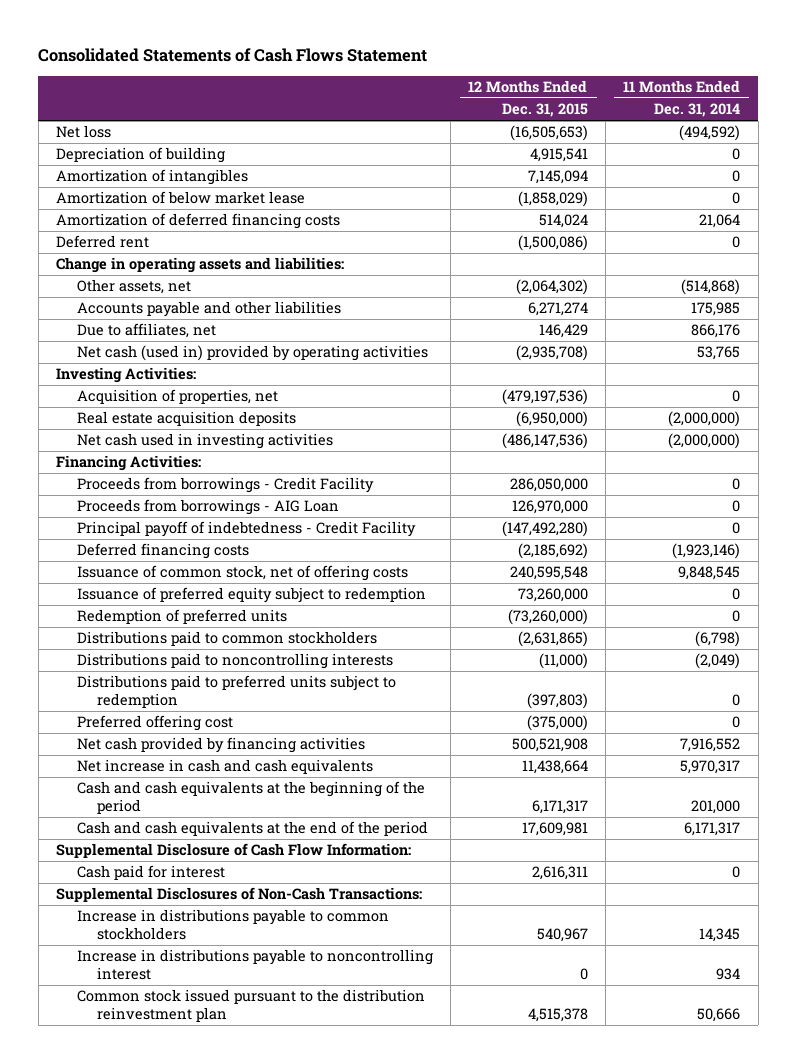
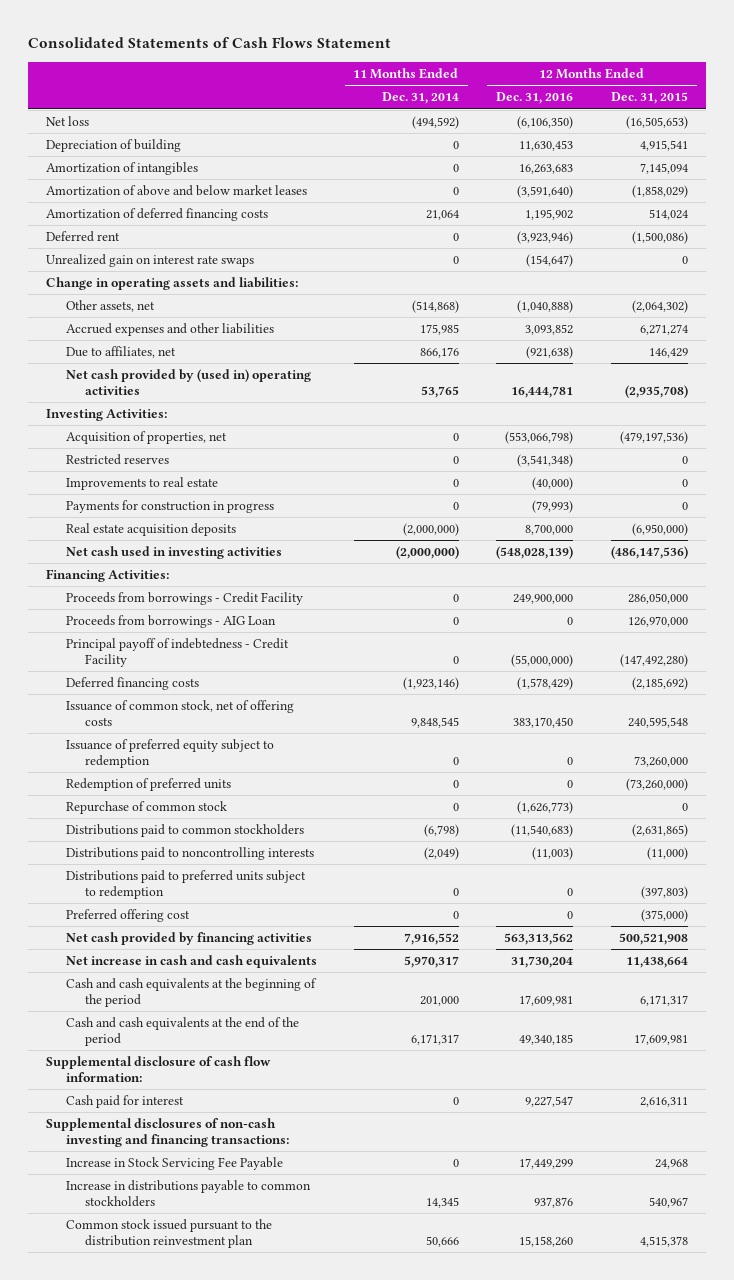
- | 12 Months Ended Dec. 31, 2015 | 11 Months Ended Dec. 31, 2014
+ | 11 Months Ended Dec. 31, 2014 | 12 Months Ended Dec. 31, 2016 | 12 Months Ended Dec. 31, 2015
- Amortization of below market lease | (1,858,029) | 0
+ Amortization of above and below market leases | 0 | (3,591,640) | (1,858,029)
+ Unrealized gain on interest rate swaps | 0 | (154,647) | 0
- Accounts payable and other liabilities | 6,271,274 | 175,985
+ Accrued expenses and other liabilities | 175,985 | 3,093,852 | 6,271,274
- Net cash (used in) provided by operating activities | (2,935,708) | 53,765
+ Net cash provided by (used in) operating activities | 53,765 | 16,444,781 | (2,935,708)
+ Restricted reserves | 0 | (3,541,348) | 0
+ Improvements to real estate | 0 | (40,000) | 0
+ Payments for construction in progress | 0 | (79,993) | 0
+ Repurchase of common stock | 0 | (1,626,773) | 0
- Supplemental Disclosure of Cash Flow Information:
+ Supplemental disclosure of cash flow information:
- Supplemental Disclosures of Non-Cash Transactions:
+ Supplemental disclosures of non-cash investing and financing transactions:
+ Increase in Stock Servicing Fee Payable | 0 | 17,449,299 | 24,968
- Increase in distributions payable to noncontrolling interest | 0 | 934

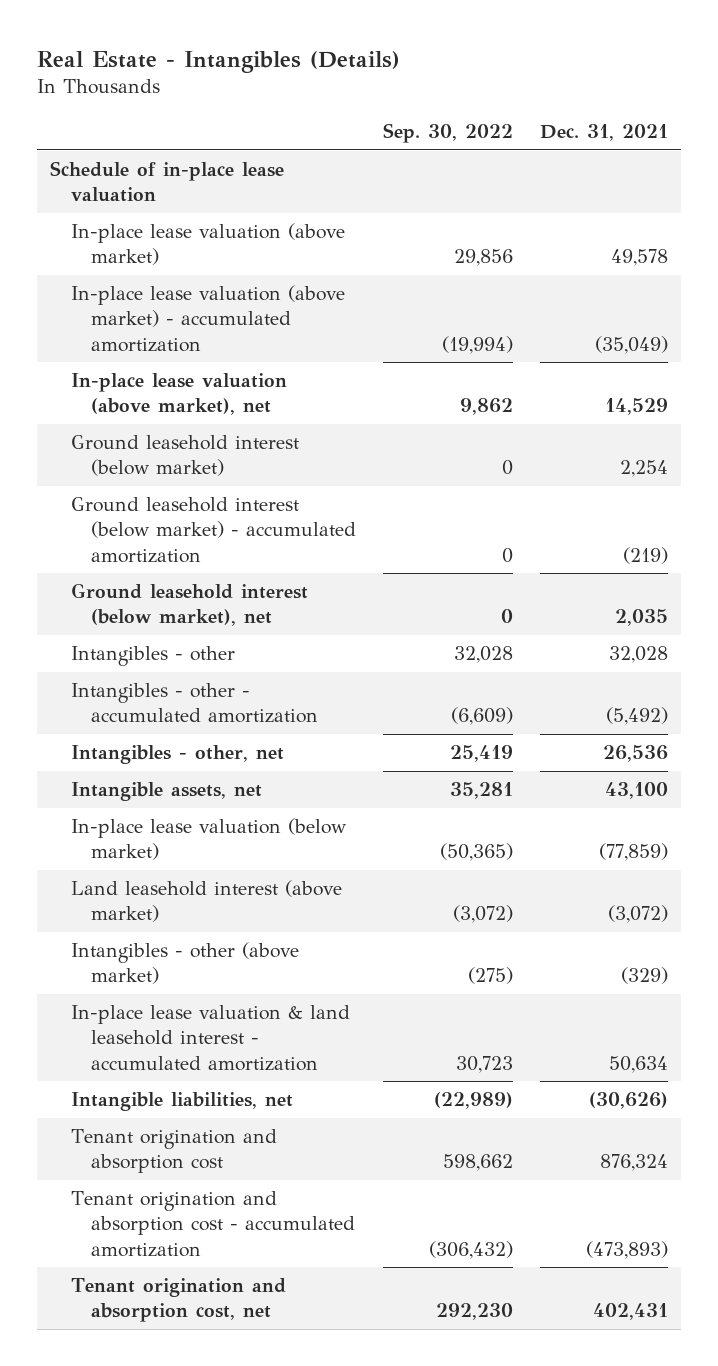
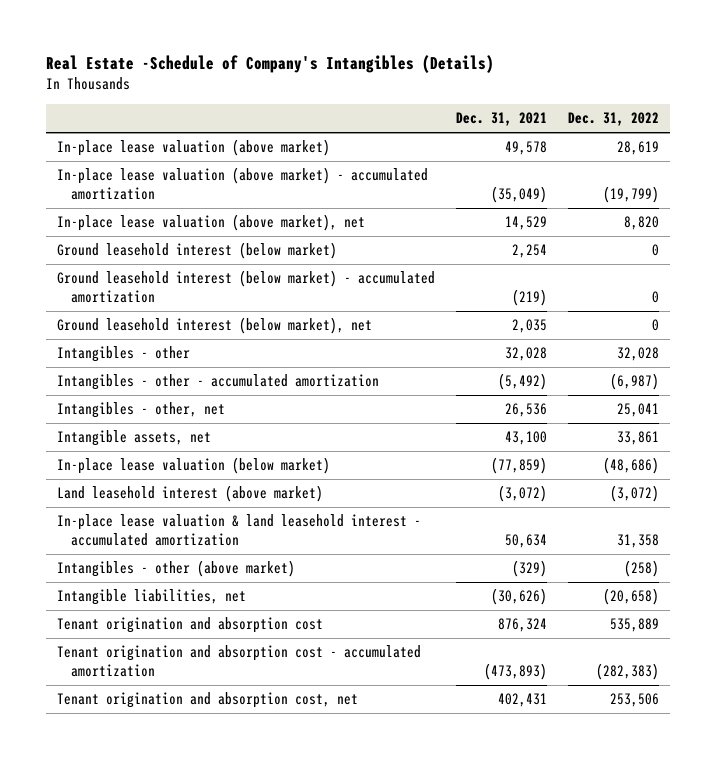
- Real Estate - Intangibles (Details)
+ Real Estate -Schedule of Company's Intangibles (Details)
- | Sep. 30, 2022 | Dec. 31, 2021
+ | Dec. 31, 2021 | Dec. 31, 2022
- Schedule of in-place lease valuation
moved down: Intangibles - other (above market) | (329) | (258)

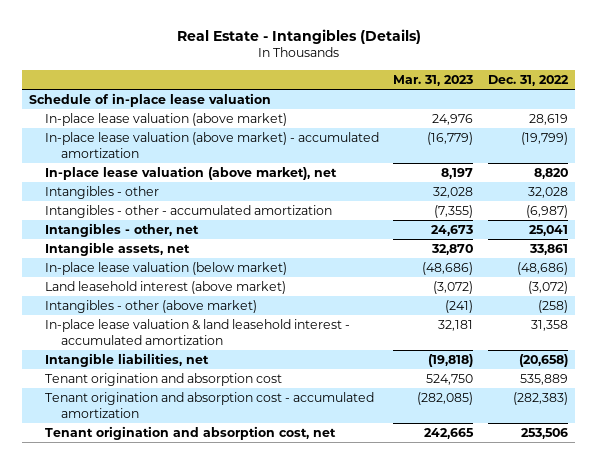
- Real Estate -Schedule of Company's Intangibles (Details)
+ Real Estate - Intangibles (Details)
- | Dec. 31, 2021 | Dec. 31, 2022
+ | Mar. 31, 2023 | Dec. 31, 2022
+ Schedule of in-place lease valuation
- Ground leasehold interest (below market) | 2,254 | 0
- Ground leasehold interest (below market) - accumulated amortization | (219) | 0
- Ground leasehold interest (below market), net | 2,035 | 0
moved down: In-place lease valuation & land leasehold interest - accumulated amortization | 32,181 | 31,358

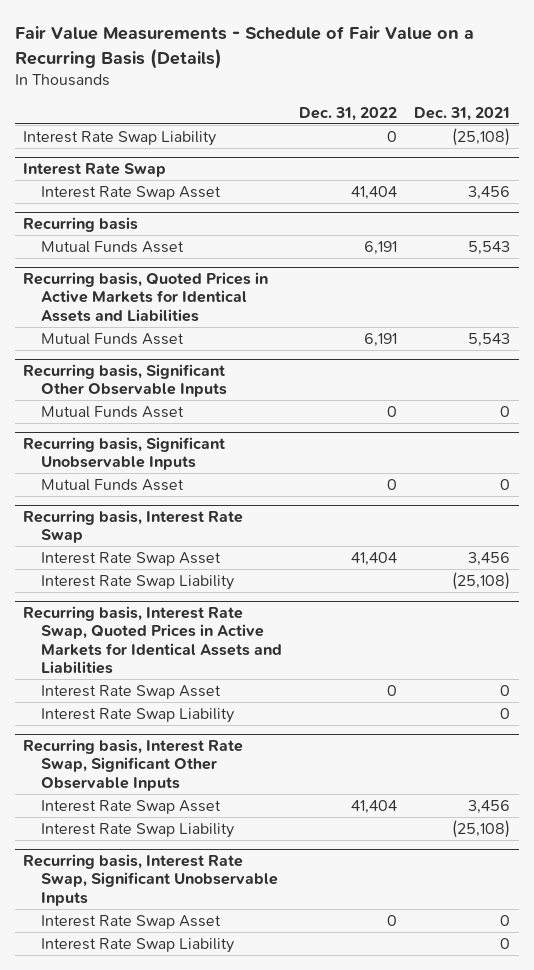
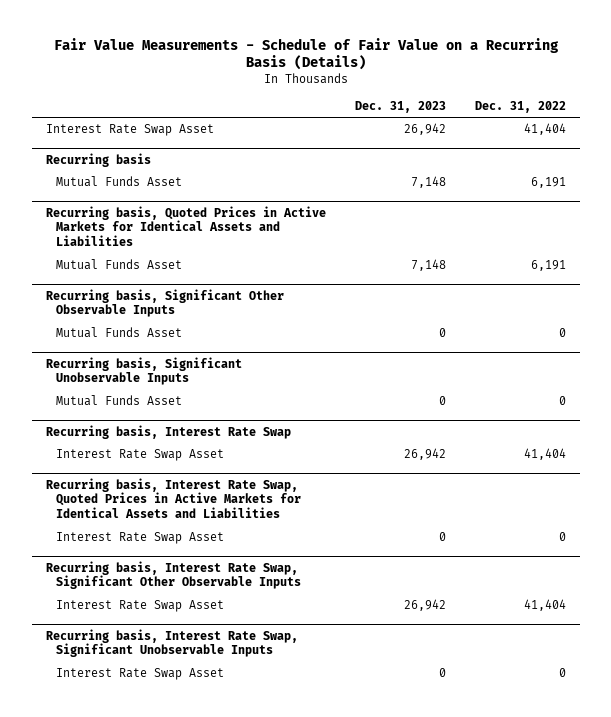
- | Dec. 31, 2022 | Dec. 31, 2021
+ | Dec. 31, 2023 | Dec. 31, 2022
- Interest Rate Swap Liability | 0 | (25,108)
- Interest Rate Swap
@ Recurring basis, Interest Rate Swap
- Interest Rate Swap Liability | | (25,108)
@ Recurring basis, Interest Rate Swap, Quoted Prices in Active Markets for Identical Assets and Liabilities
- Interest Rate Swap Liability | | 0
@ Recurring basis, Interest Rate Swap, Significant Other Observable Inputs
- Interest Rate Swap Liability | | (25,108)
@ Recurring basis, Interest Rate Swap, Significant Unobservable Inputs
- Interest Rate Swap Liability | | 0

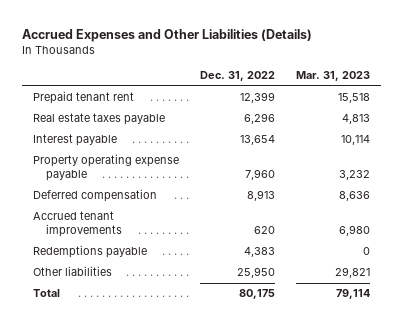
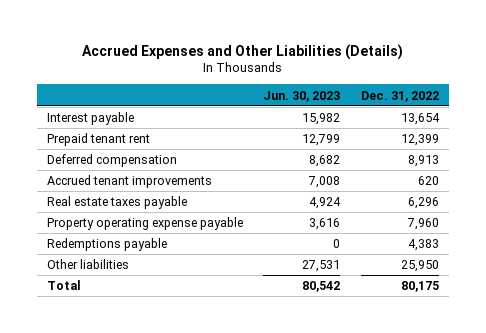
- | Dec. 31, 2022 | Mar. 31, 2023
+ | Jun. 30, 2023 | Dec. 31, 2022
moved down: Prepaid tenant rent | 12,799 | 12,399
moved down: Real estate taxes payable | 4,924 | 6,296
moved down: Property operating expense payable | 3,616 | 7,960

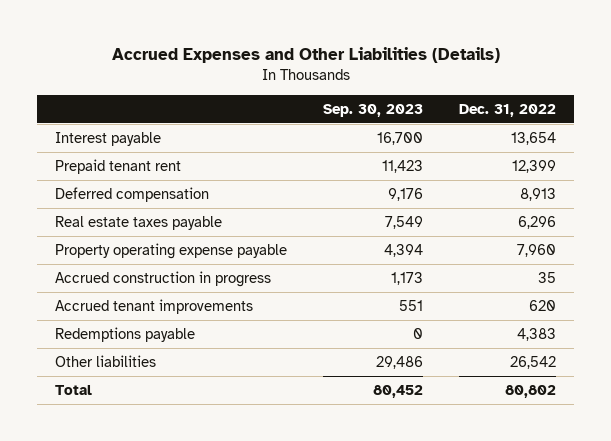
- | Jun. 30, 2023 | Dec. 31, 2022
+ | Sep. 30, 2023 | Dec. 31, 2022
+ Accrued construction in progress | 1,173 | 35
moved down: Accrued tenant improvements | 551 | 620
- Other liabilities | 27,531 | 25,950
- Total | 80,542 | 80,175
+ Other liabilities | 29,486 | 26,542
+ Total | 80,452 | 80,802

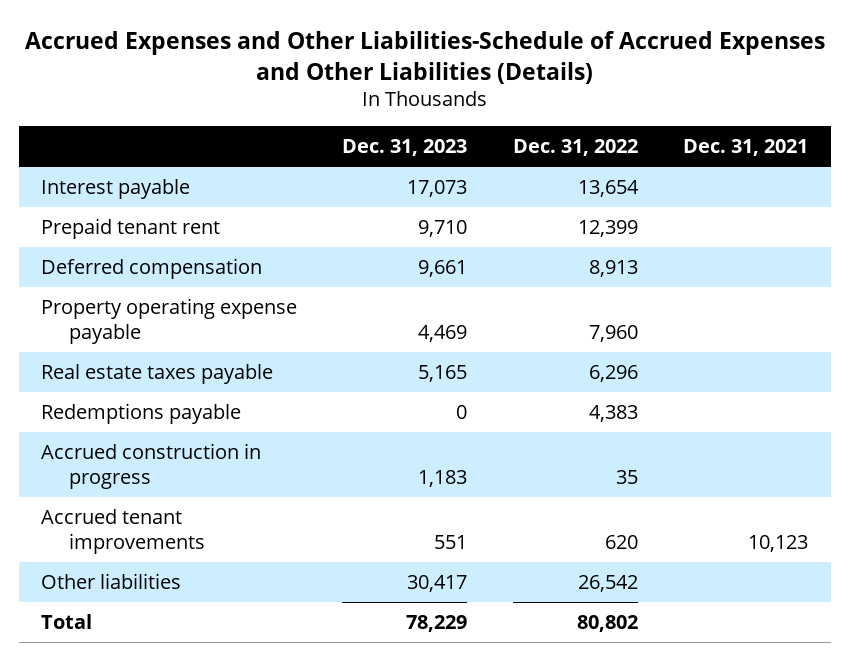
- Accrued Expenses and Other Liabilities (Details)
+ Accrued Expenses and Other Liabilities-Schedule of Accrued Expenses and Other Liabilities (Details)
- | Sep. 30, 2023 | Dec. 31, 2022
+ | Dec. 31, 2023 | Dec. 31, 2022 | Dec. 31, 2021
moved down: Real estate taxes payable | 5,165 | 6,296 |
moved up: Redemptions payable | 0 | 4,383 |

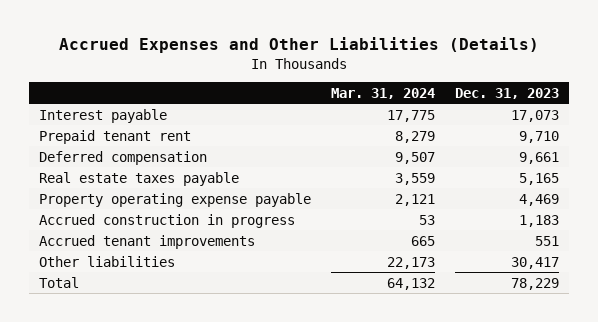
- Accrued Expenses and Other Liabilities-Schedule of Accrued Expenses and Other Liabilities (Details)
+ Accrued Expenses and Other Liabilities (Details)
- | Dec. 31, 2023 | Dec. 31, 2022 | Dec. 31, 2021
+ | Mar. 31, 2024 | Dec. 31, 2023
- Redemptions payable | 0 | 4,383 |
moved down: Property operating expense payable | 2,121 | 4,469

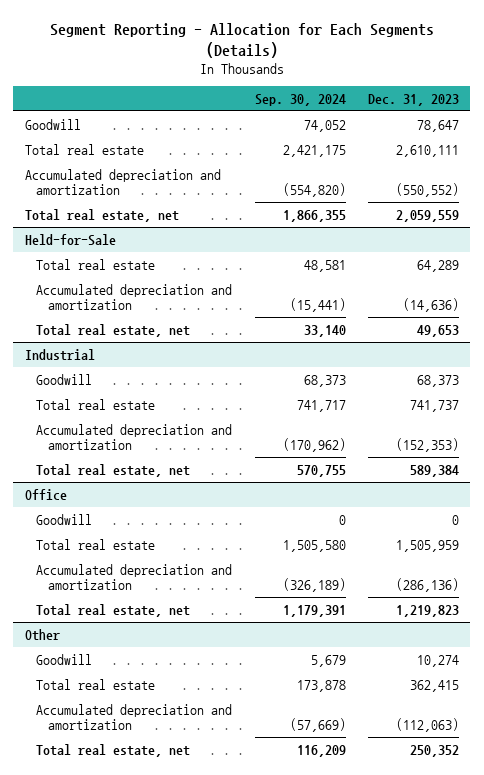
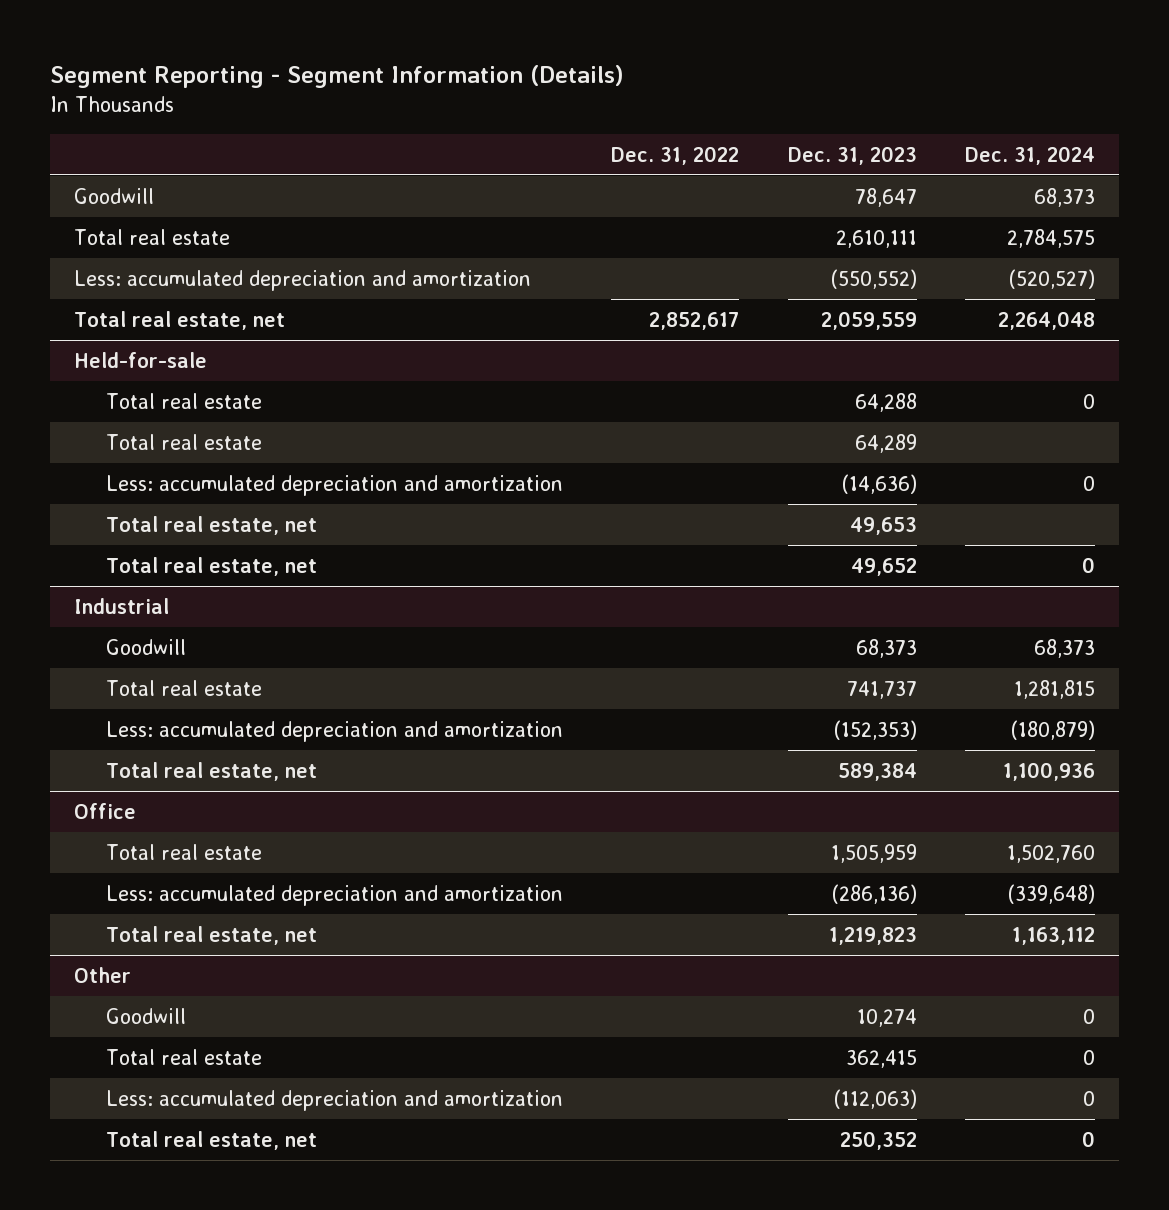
- Segment Reporting - Allocation for Each Segments (Details)
+ Segment Reporting - Segment Information (Details)
- | Sep. 30, 2024 | Dec. 31, 2023
+ | Dec. 31, 2022 | Dec. 31, 2023 | Dec. 31, 2024
- Accumulated depreciation and amortization | (554,820) | (550,552)
+ Less: accumulated depreciation and amortization | | (550,552) | (520,527)
- Held-for-Sale
+ Held-for-sale
+ Total real estate | | 64,288 | 0
- Accumulated depreciation and amortization | (15,441) | (14,636)
+ Less: accumulated depreciation and amortization | | (14,636) | 0
+ Total real estate, net | | 49,652 | 0
@ Industrial
- Accumulated depreciation and amortization | (170,962) | (152,353)
+ Less: accumulated depreciation and amortization | | (152,353) | (180,879)
@ Office
- Goodwill | 0 | 0
- Accumulated depreciation and amortization | (326,189) | (286,136)
+ Less: accumulated depreciation and amortization | | (286,136) | (339,648)
@ Other
- Accumulated depreciation and amortization | (57,669) | (112,063)
+ Less: accumulated depreciation and amortization | | (112,063) | 0

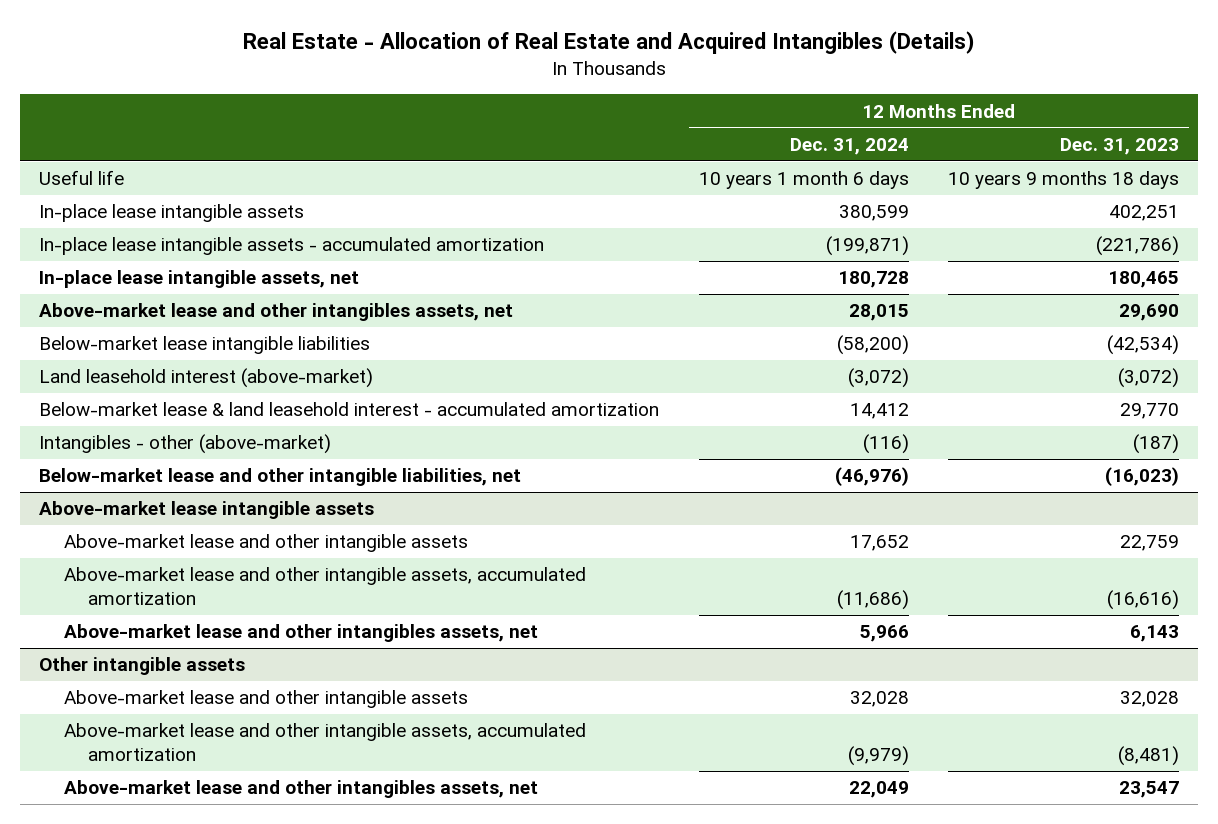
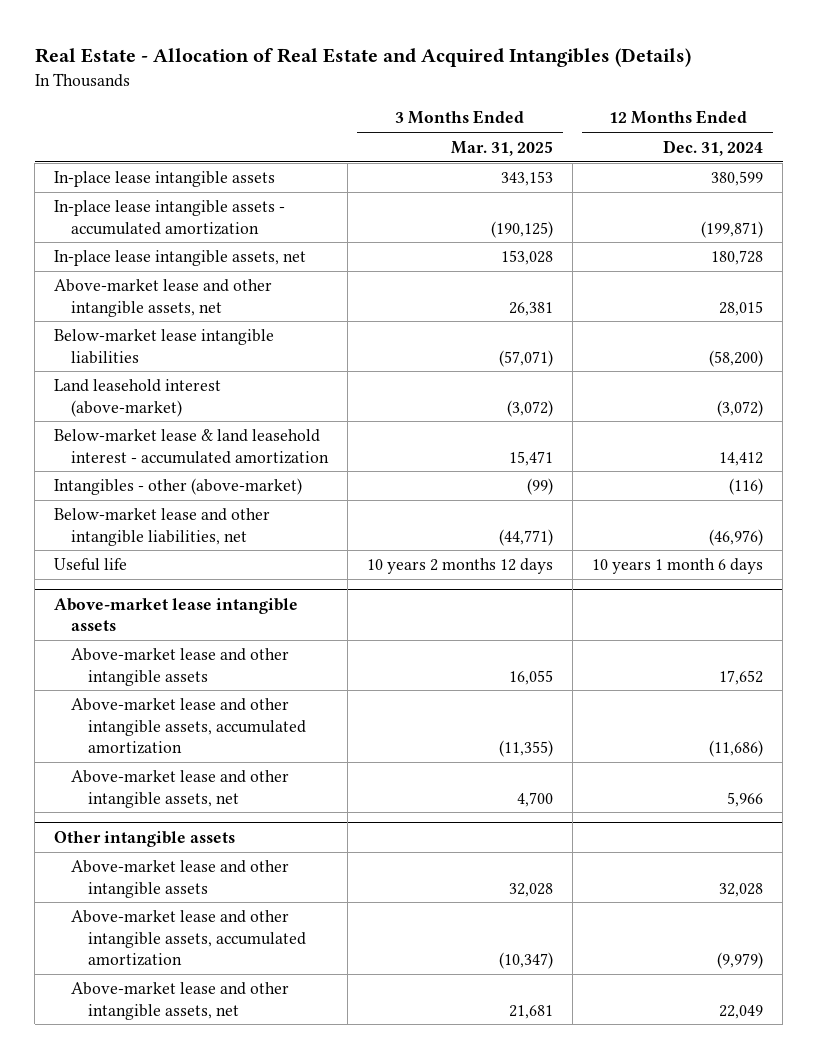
- | 12 Months Ended Dec. 31, 2024 | 12 Months Ended Dec. 31, 2023
+ | 3 Months Ended Mar. 31, 2025 | 12 Months Ended Dec. 31, 2024
- Above-market lease and other intangibles assets, net | 28,015 | 29,690
+ Above-market lease and other intangible assets, net | 26,381 | 28,015
moved down: Useful life | 10 years 2 months 12 days | 10 years 1 month 6 days
@ Above-market lease intangible assets
- Above-market lease and other intangibles assets, net | 5,966 | 6,143
+ Above-market lease and other intangible assets, net | 4,700 | 5,966
@ Other intangible assets
- Above-market lease and other intangibles assets, net | 22,049 | 23,547
+ Above-market lease and other intangible assets, net | 21,681 | 22,049

